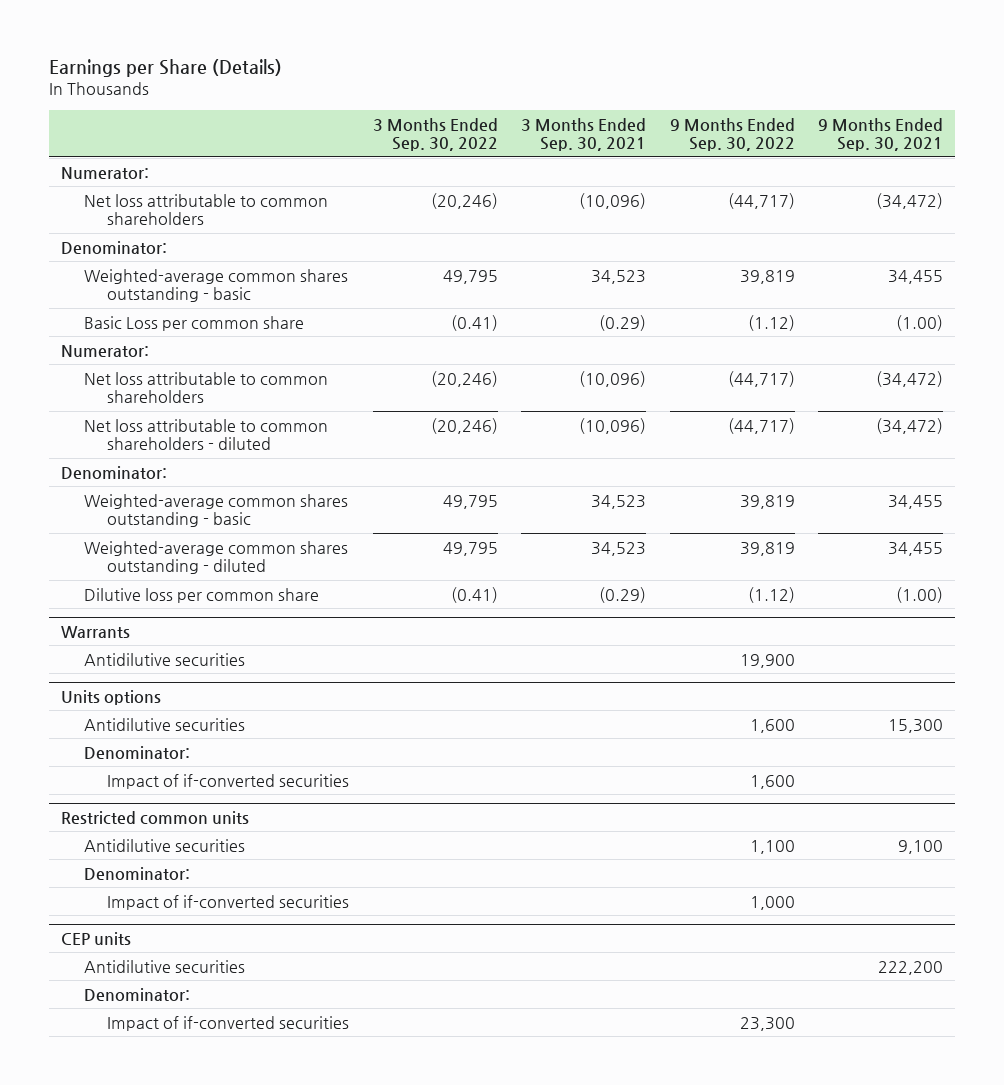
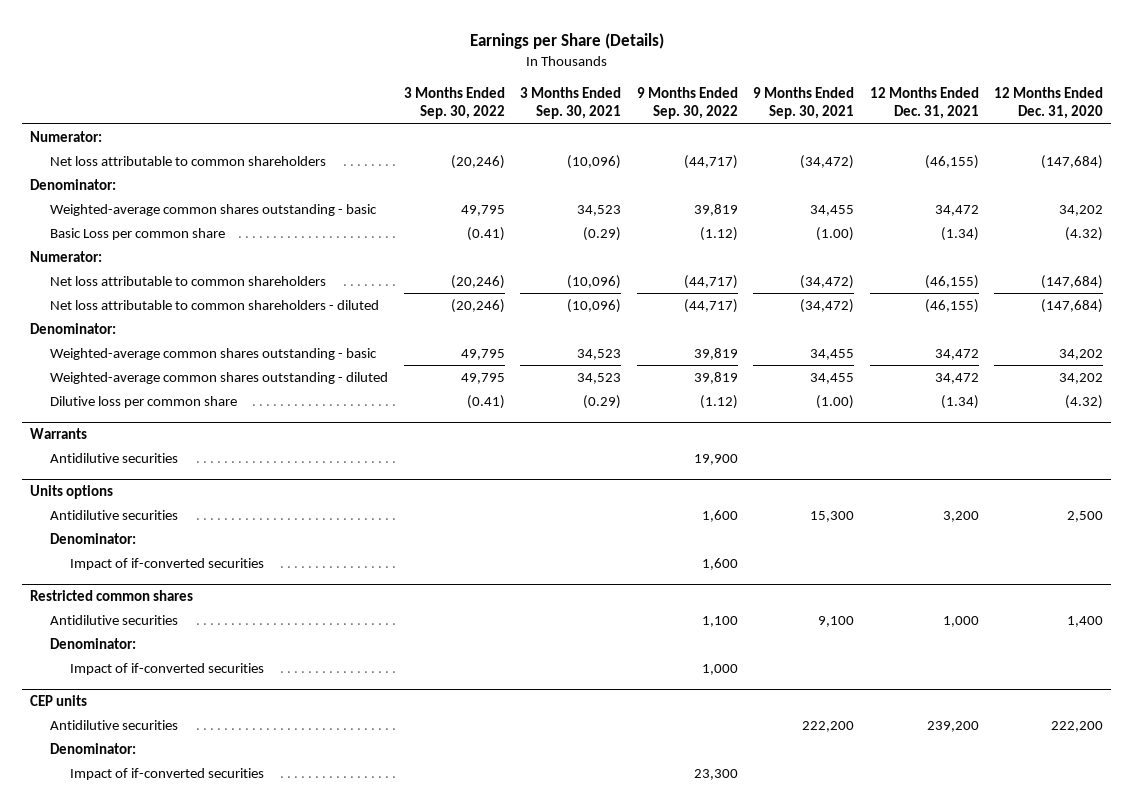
- | 3 Months Ended Sep. 30, 2022 | 3 Months Ended Sep. 30, 2021 | 9 Months Ended Sep. 30, 2022 | 9 Months Ended Sep. 30, 2021
+ | 3 Months Ended Sep. 30, 2022 | 3 Months Ended Sep. 30, 2021 | 9 Months Ended Sep. 30, 2022 | 9 Months Ended Sep. 30, 2021 | 12 Months Ended Dec. 31, 2021 | 12 Months Ended Dec. 31, 2020
- Restricted common units
+ Restricted common shares

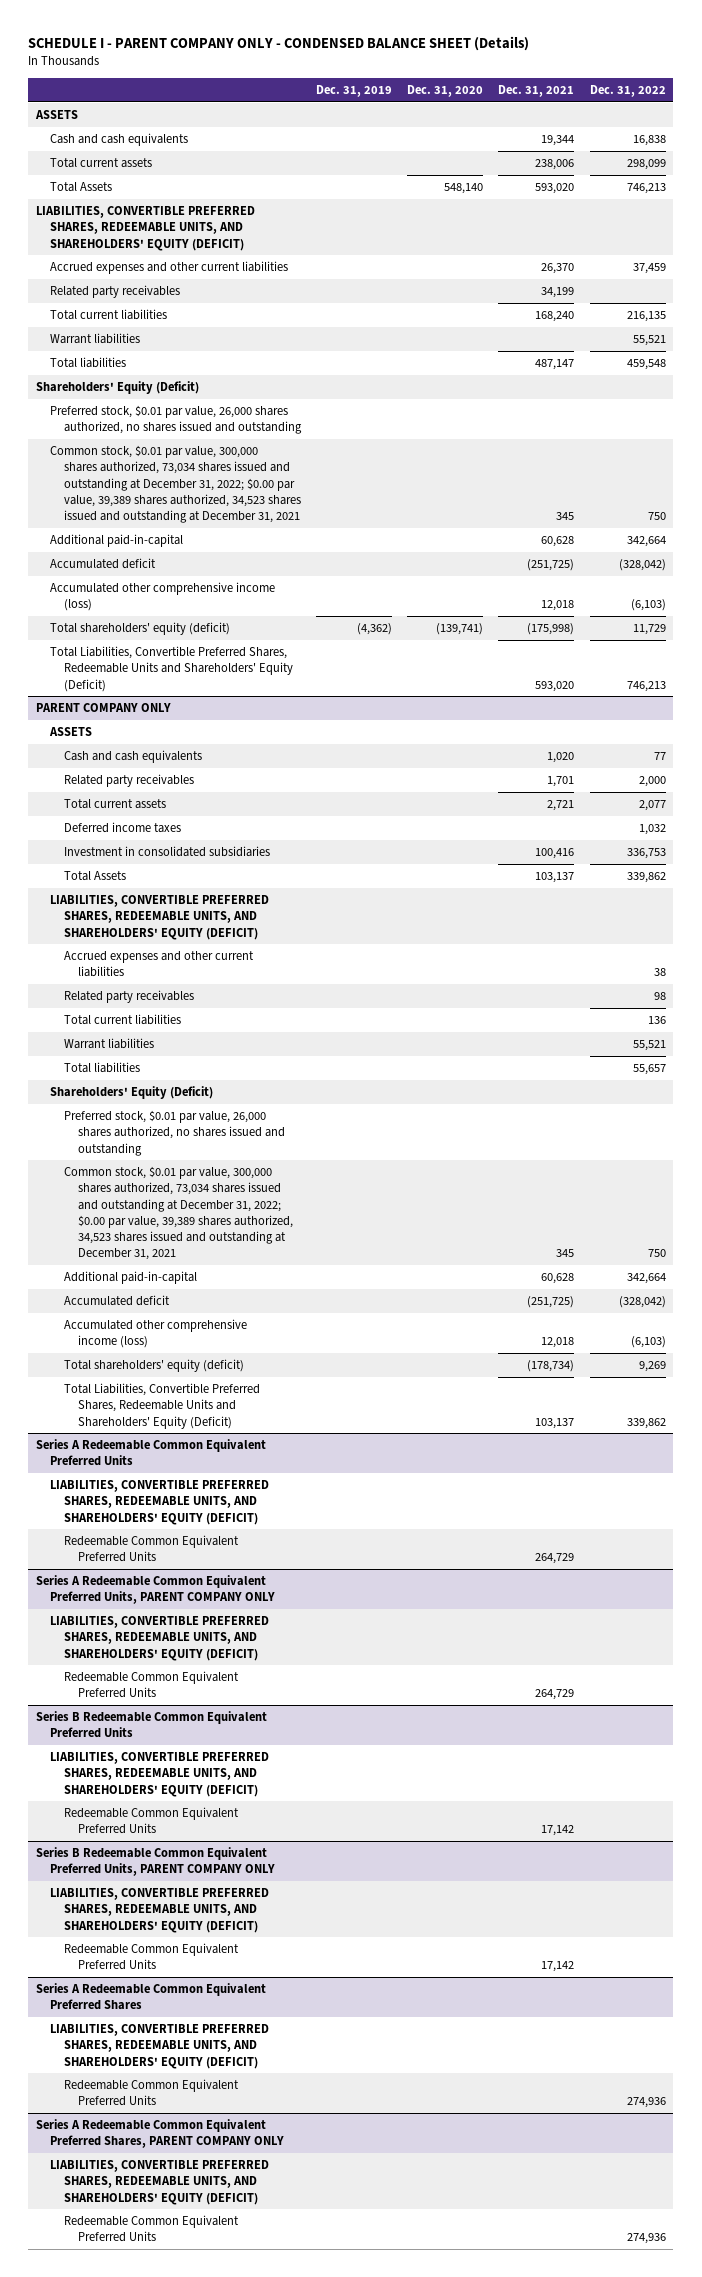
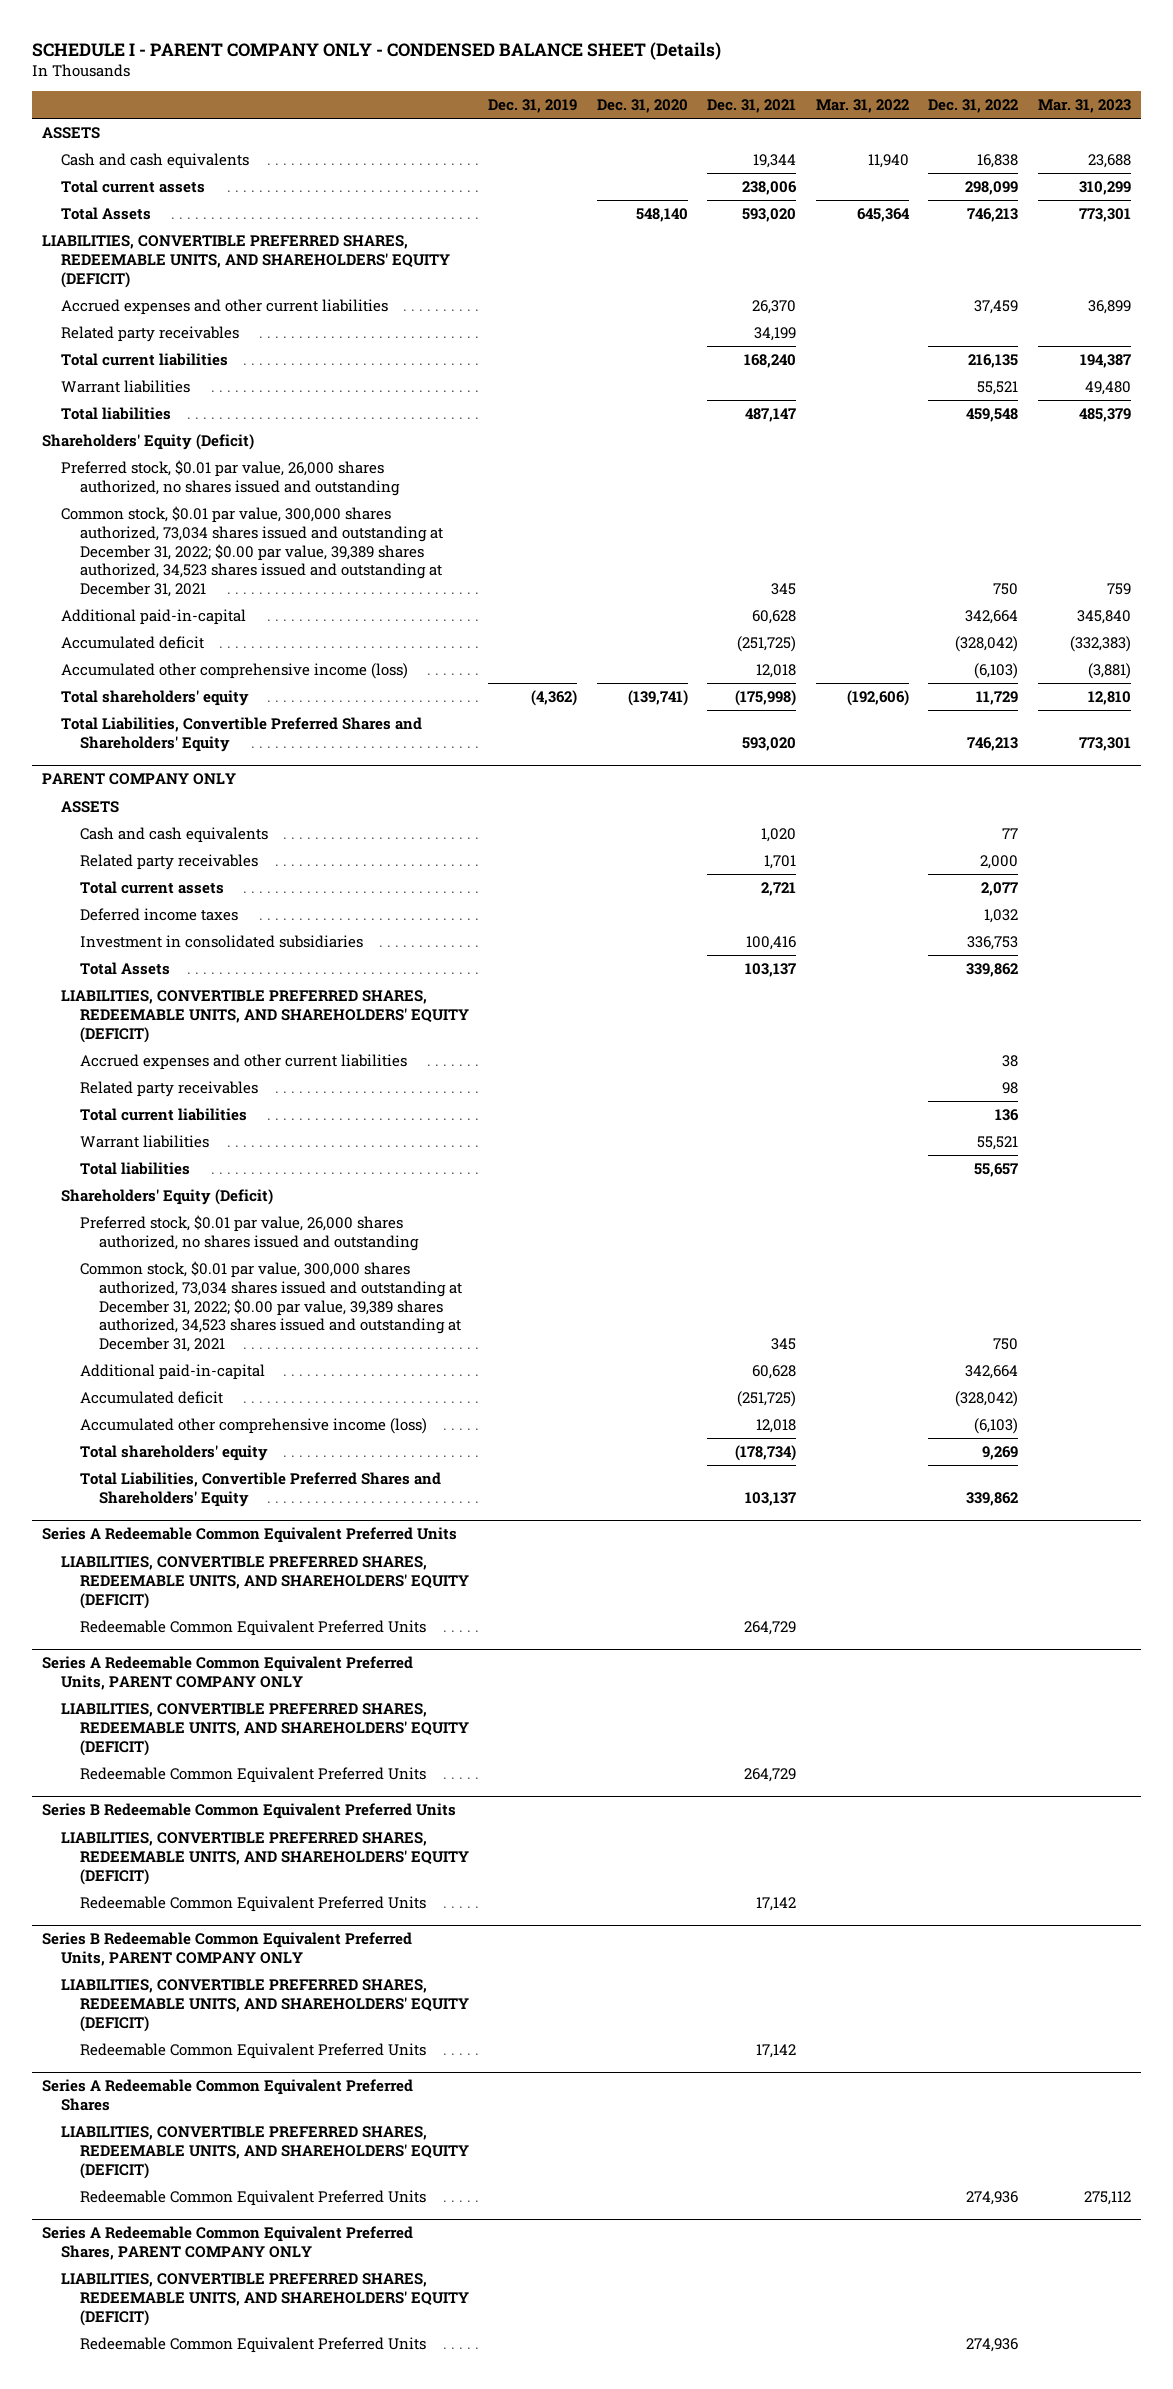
- | Dec. 31, 2019 | Dec. 31, 2020 | Dec. 31, 2021 | Dec. 31, 2022
+ | Dec. 31, 2019 | Dec. 31, 2020 | Dec. 31, 2021 | Mar. 31, 2022 | Dec. 31, 2022 | Mar. 31, 2023
- Total shareholders' equity (deficit) | (4,362) | (139,741) | (175,998) | 11,729
- Total Liabilities, Convertible Preferred Shares, Redeemable Units and Shareholders' Equity (Deficit) | | | 593,020 | 746,213
+ Total shareholders' equity | (4,362) | (139,741) | (175,998) | (192,606) | 11,729 | 12,810
+ Total Liabilities, Convertible Preferred Shares and Shareholders' Equity | | | 593,020 | | 746,213 | 773,301
@ PARENT COMPANY ONLY
- Total shareholders' equity (deficit) | | | (178,734) | 9,269
- Total Liabilities, Convertible Preferred Shares, Redeemable Units and Shareholders' Equity (Deficit) | | | 103,137 | 339,862
+ Total shareholders' equity | | | (178,734) | | 9,269 |
+ Total Liabilities, Convertible Preferred Shares and Shareholders' Equity | | | 103,137 | | 339,862 |

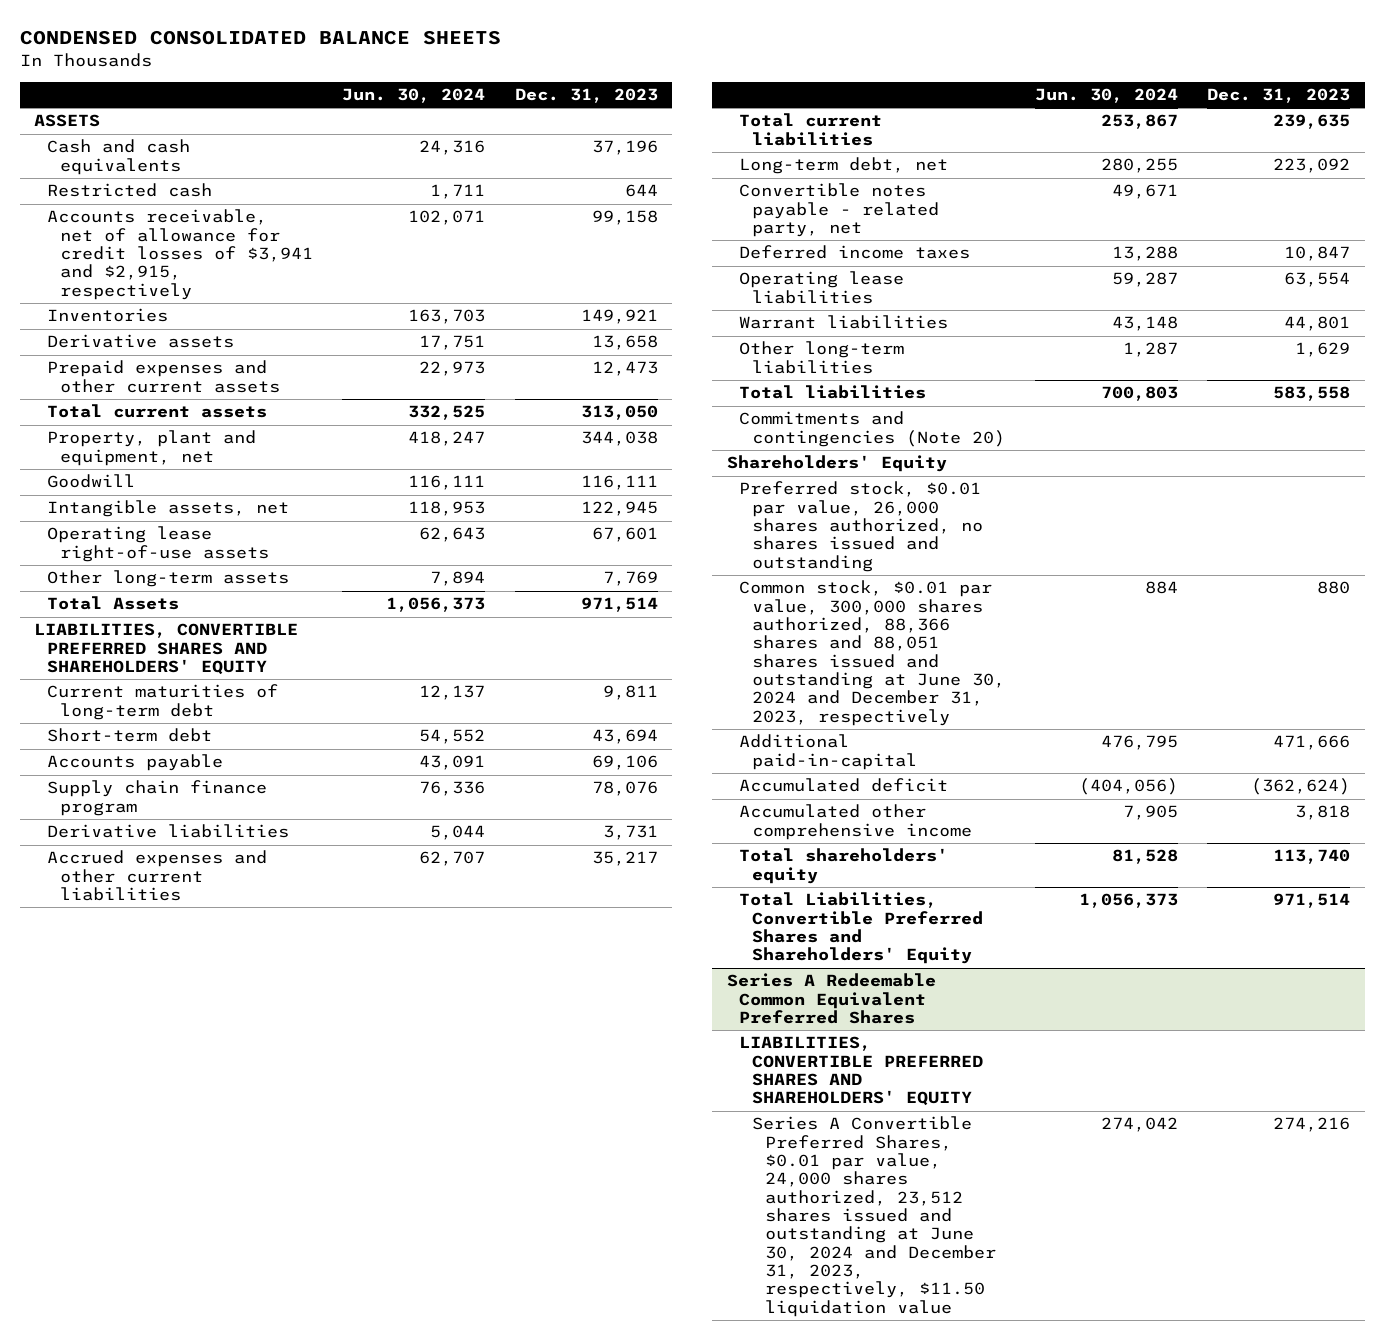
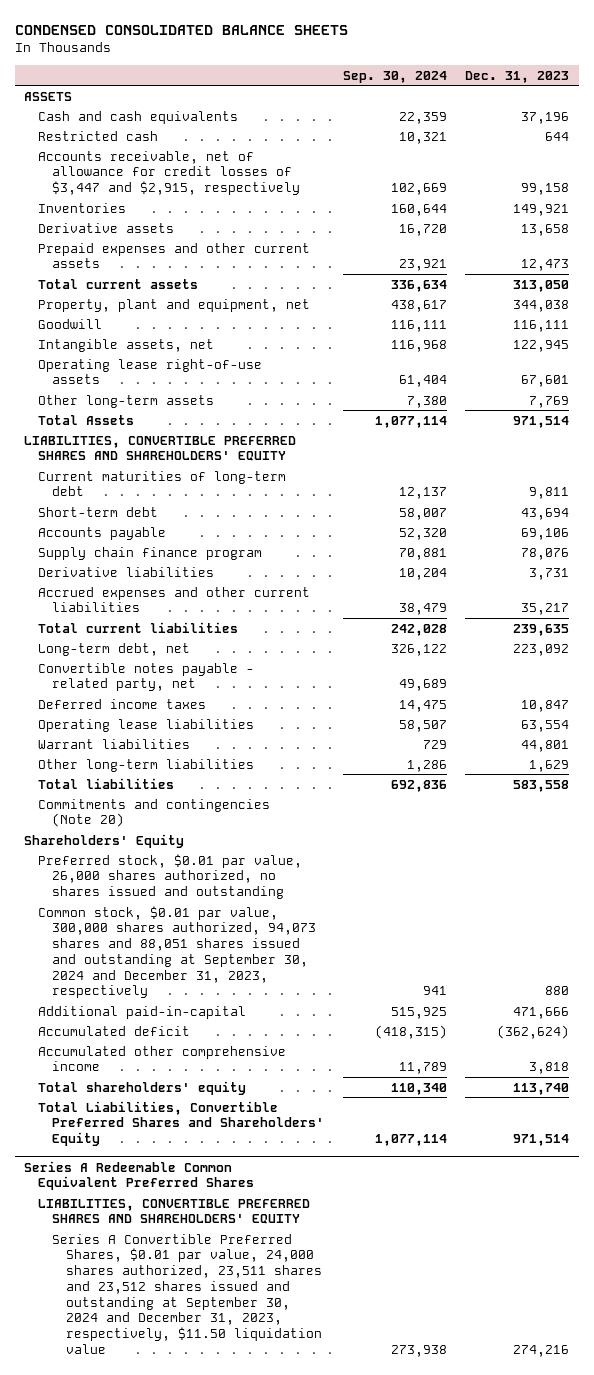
- | Jun. 30, 2024 | Dec. 31, 2023
+ | Sep. 30, 2024 | Dec. 31, 2023
- Accounts receivable, net of allowance for credit losses of $3,941 and $2,915, respectively | 102,071 | 99,158
+ Accounts receivable, net of allowance for credit losses of $3,447 and $2,915, respectively | 102,669 | 99,158
- Common stock, $0.01 par value, 300,000 shares authorized, 88,366 shares and 88,051 shares issued and outstanding at June 30, 2024 and December 31, 2023, respectively | 884 | 880
+ Common stock, $0.01 par value, 300,000 shares authorized, 94,073 shares and 88,051 shares issued and outstanding at September 30, 2024 and December 31, 2023, respectively | 941 | 880
@ Series A Redeemable Common Equivalent Preferred Shares
- Series A Convertible Preferred Shares, $0.01 par value, 24,000 shares authorized, 23,512 shares issued and outstanding at June 30, 2024 and December 31, 2023, respectively, $11.50 liquidation value | 274,042 | 274,216
+ Series A Convertible Preferred Shares, $0.01 par value, 24,000 shares authorized, 23,511 shares and 23,512 shares issued and outstanding at September 30, 2024 and December 31, 2023, respectively, $11.50 liquidation value | 273,938 | 274,216

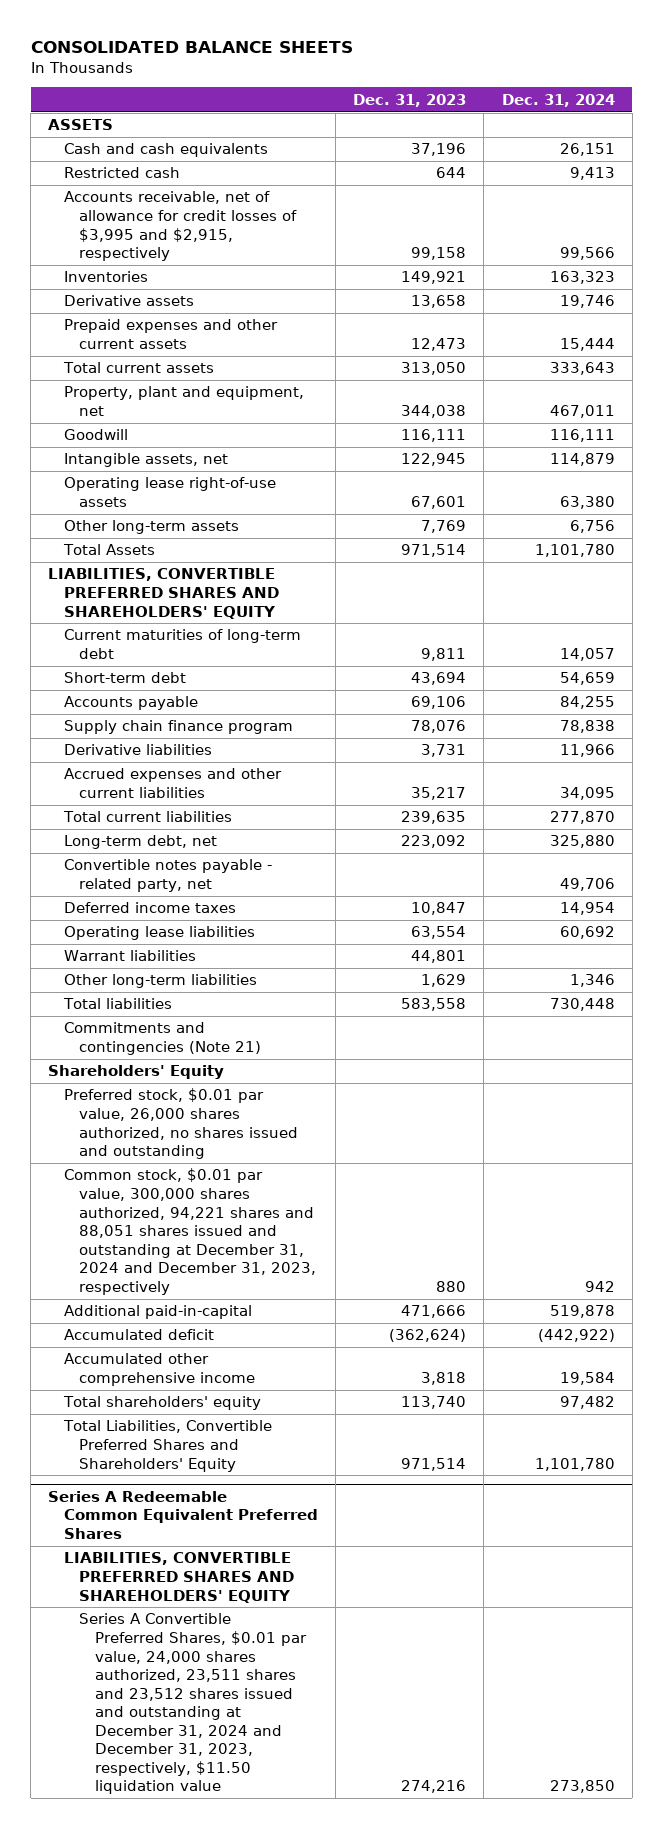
- CONDENSED CONSOLIDATED BALANCE SHEETS
+ CONSOLIDATED BALANCE SHEETS
- | Sep. 30, 2024 | Dec. 31, 2023
+ | Dec. 31, 2023 | Dec. 31, 2024
- Accounts receivable, net of allowance for credit losses of $3,447 and $2,915, respectively | 102,669 | 99,158
+ Accounts receivable, net of allowance for credit losses of $3,995 and $2,915, respectively | 99,158 | 99,566
- Commitments and contingencies (Note 20)
+ Commitments and contingencies (Note 21)
- Common stock, $0.01 par value, 300,000 shares authorized, 94,073 shares and 88,051 shares issued and outstanding at September 30, 2024 and December 31, 2023, respectively | 941 | 880
+ Common stock, $0.01 par value, 300,000 shares authorized, 94,221 shares and 88,051 shares issued and outstanding at December 31, 2024 and December 31, 2023, respectively | 880 | 942
@ Series A Redeemable Common Equivalent Preferred Shares
- Series A Convertible Preferred Shares, $0.01 par value, 24,000 shares authorized, 23,511 shares and 23,512 shares issued and outstanding at September 30, 2024 and December 31, 2023, respectively, $11.50 liquidation value | 273,938 | 274,216
+ Series A Convertible Preferred Shares, $0.01 par value, 24,000 shares authorized, 23,511 shares and 23,512 shares issued and outstanding at December 31, 2024 and December 31, 2023, respectively, $11.50 liquidation value | 274,216 | 273,850

